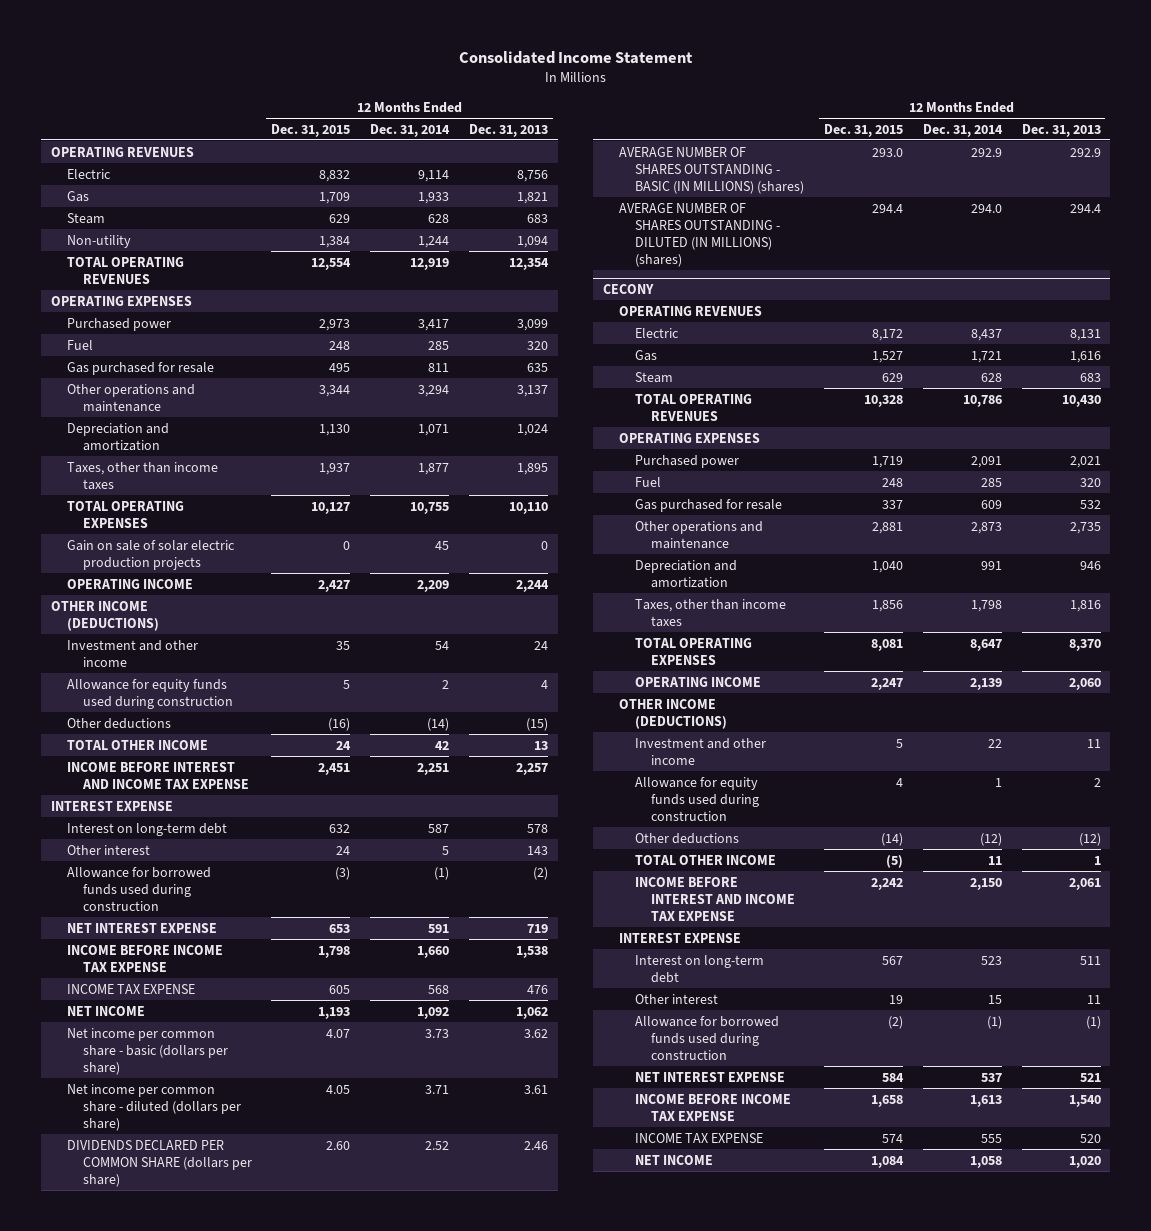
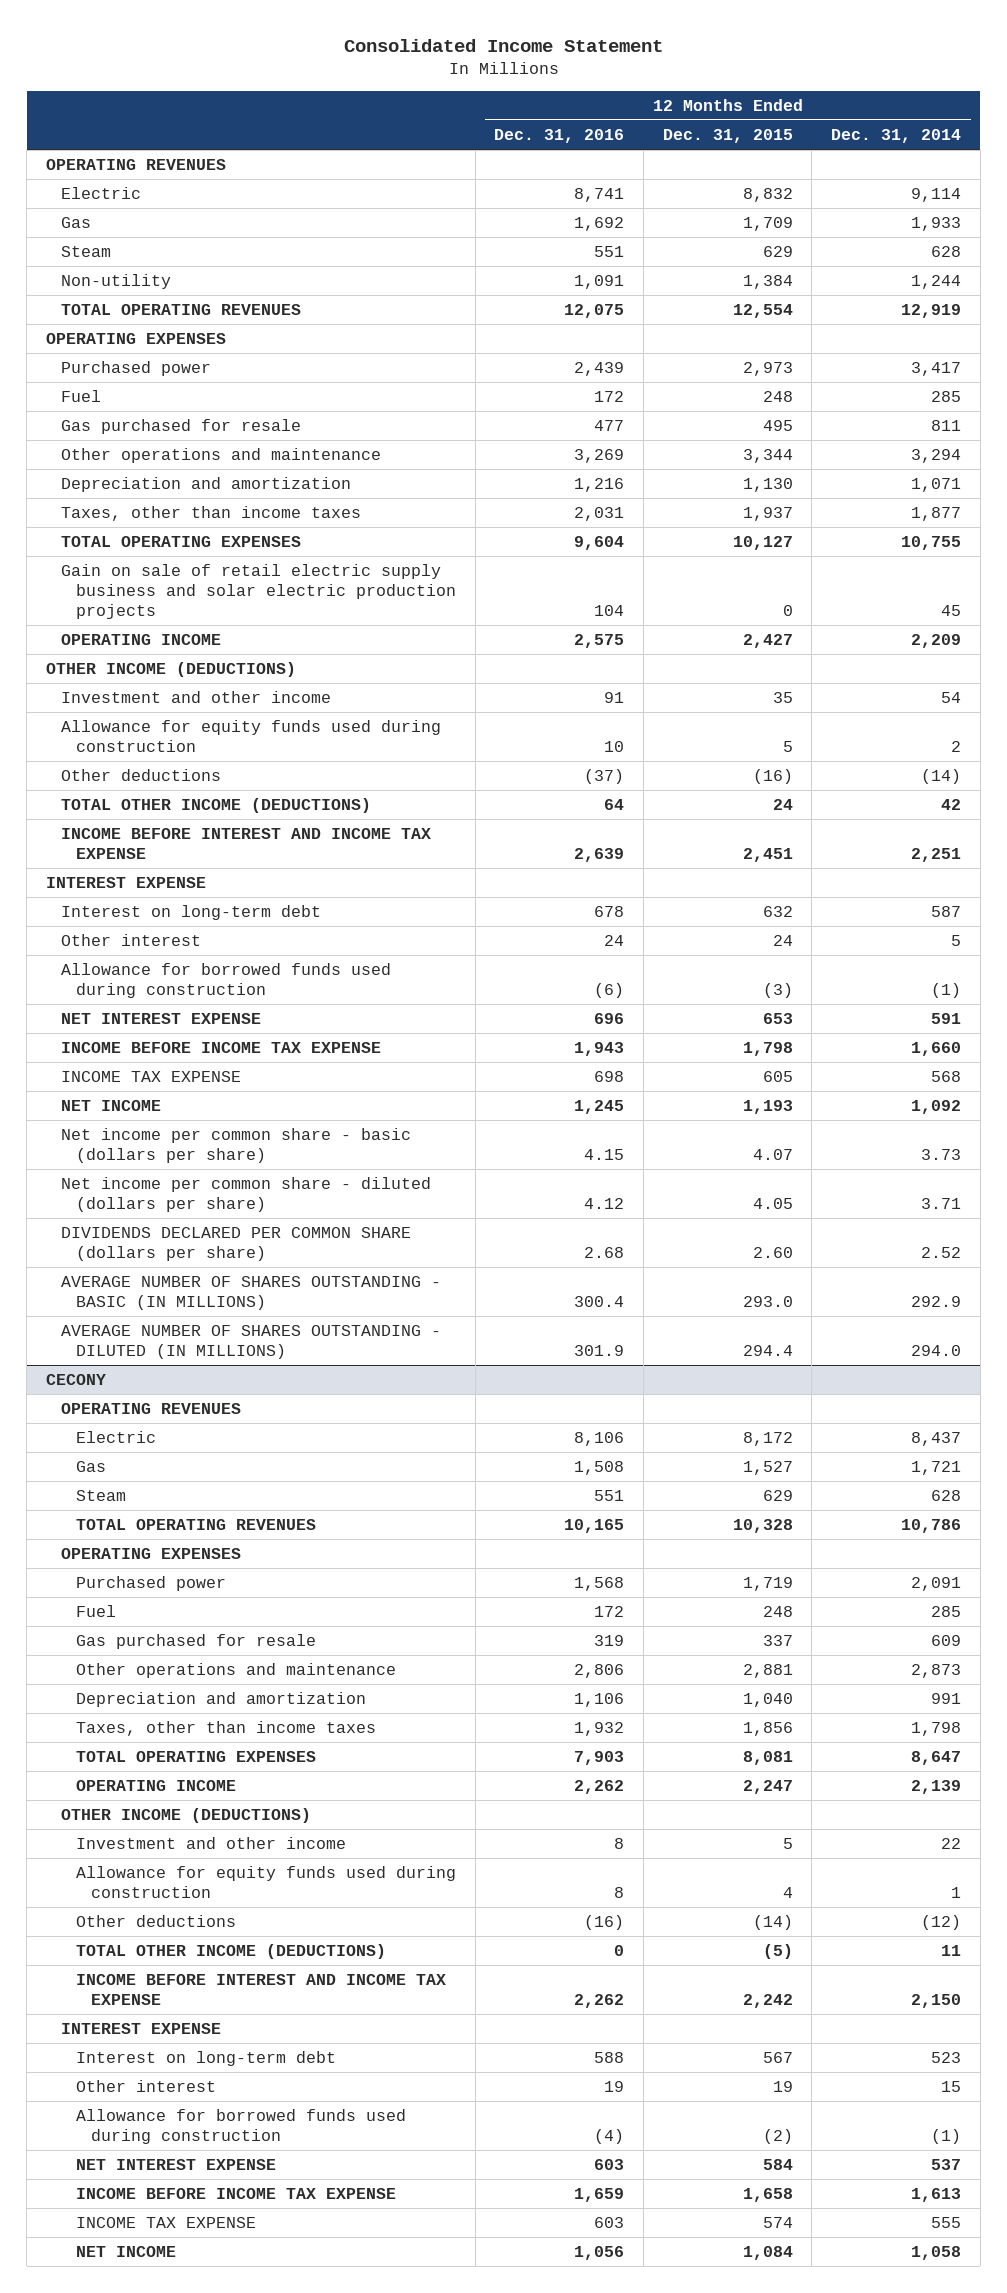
- | 12 Months Ended Dec. 31, 2015 | 12 Months Ended Dec. 31, 2014 | 12 Months Ended Dec. 31, 2013
+ | 12 Months Ended Dec. 31, 2016 | 12 Months Ended Dec. 31, 2015 | 12 Months Ended Dec. 31, 2014
- Gain on sale of solar electric production projects | 0 | 45 | 0
+ Gain on sale of retail electric supply business and solar electric production projects | 104 | 0 | 45
- TOTAL OTHER INCOME | 24 | 42 | 13
+ TOTAL OTHER INCOME (DEDUCTIONS) | 64 | 24 | 42
- AVERAGE NUMBER OF SHARES OUTSTANDING - BASIC (IN MILLIONS) (shares) | 293.0 | 292.9 | 292.9
- AVERAGE NUMBER OF SHARES OUTSTANDING - DILUTED (IN MILLIONS) (shares) | 294.4 | 294.0 | 294.4
+ AVERAGE NUMBER OF SHARES OUTSTANDING - BASIC (IN MILLIONS) | 300.4 | 293.0 | 292.9
+ AVERAGE NUMBER OF SHARES OUTSTANDING - DILUTED (IN MILLIONS) | 301.9 | 294.4 | 294.0
@ CECONY
- TOTAL OTHER INCOME | (5) | 11 | 1
+ TOTAL OTHER INCOME (DEDUCTIONS) | 0 | (5) | 11

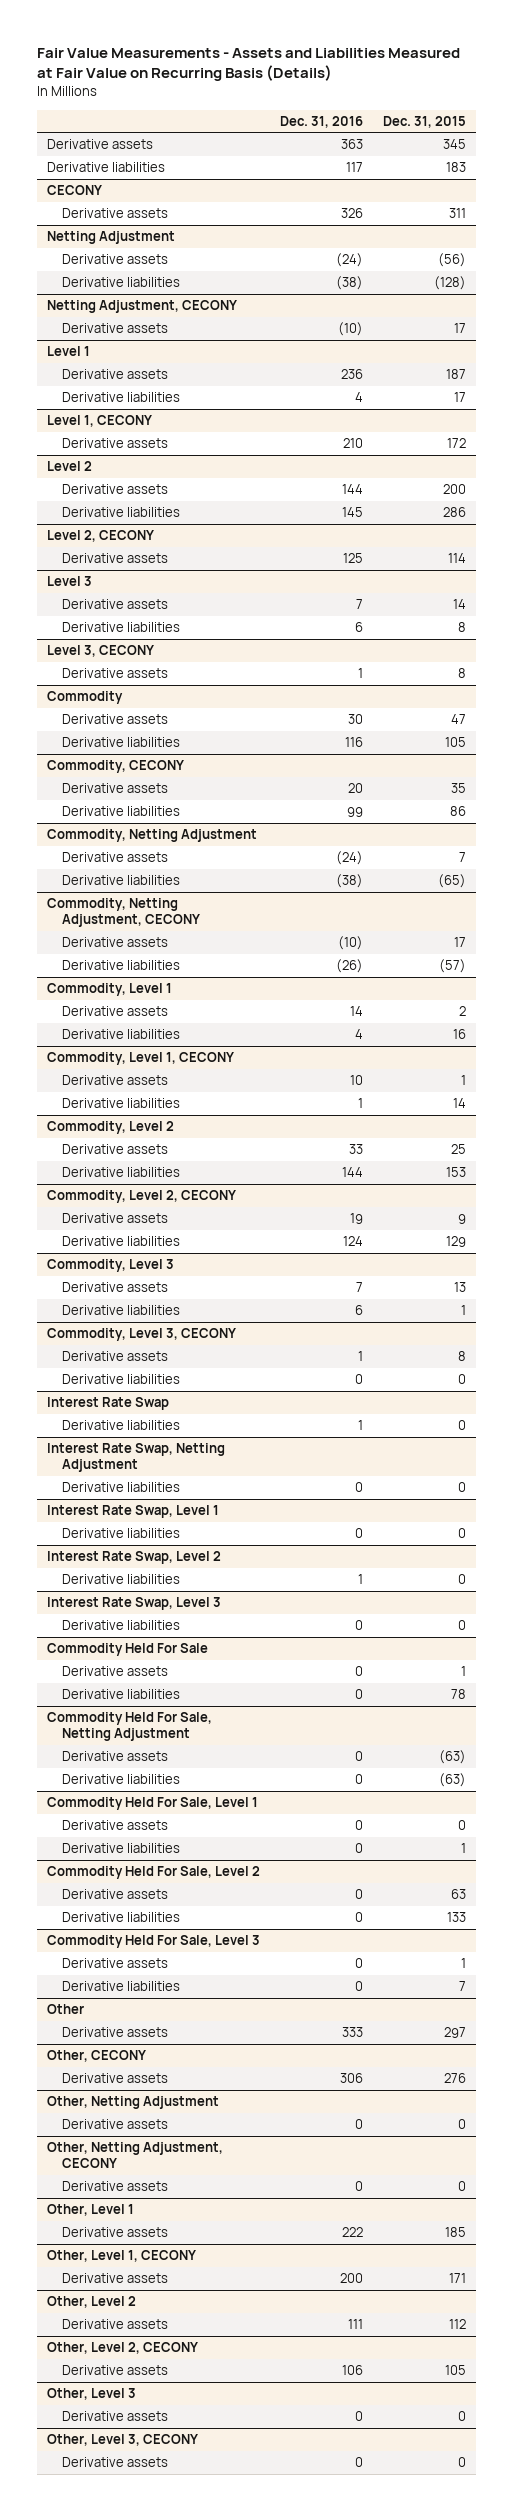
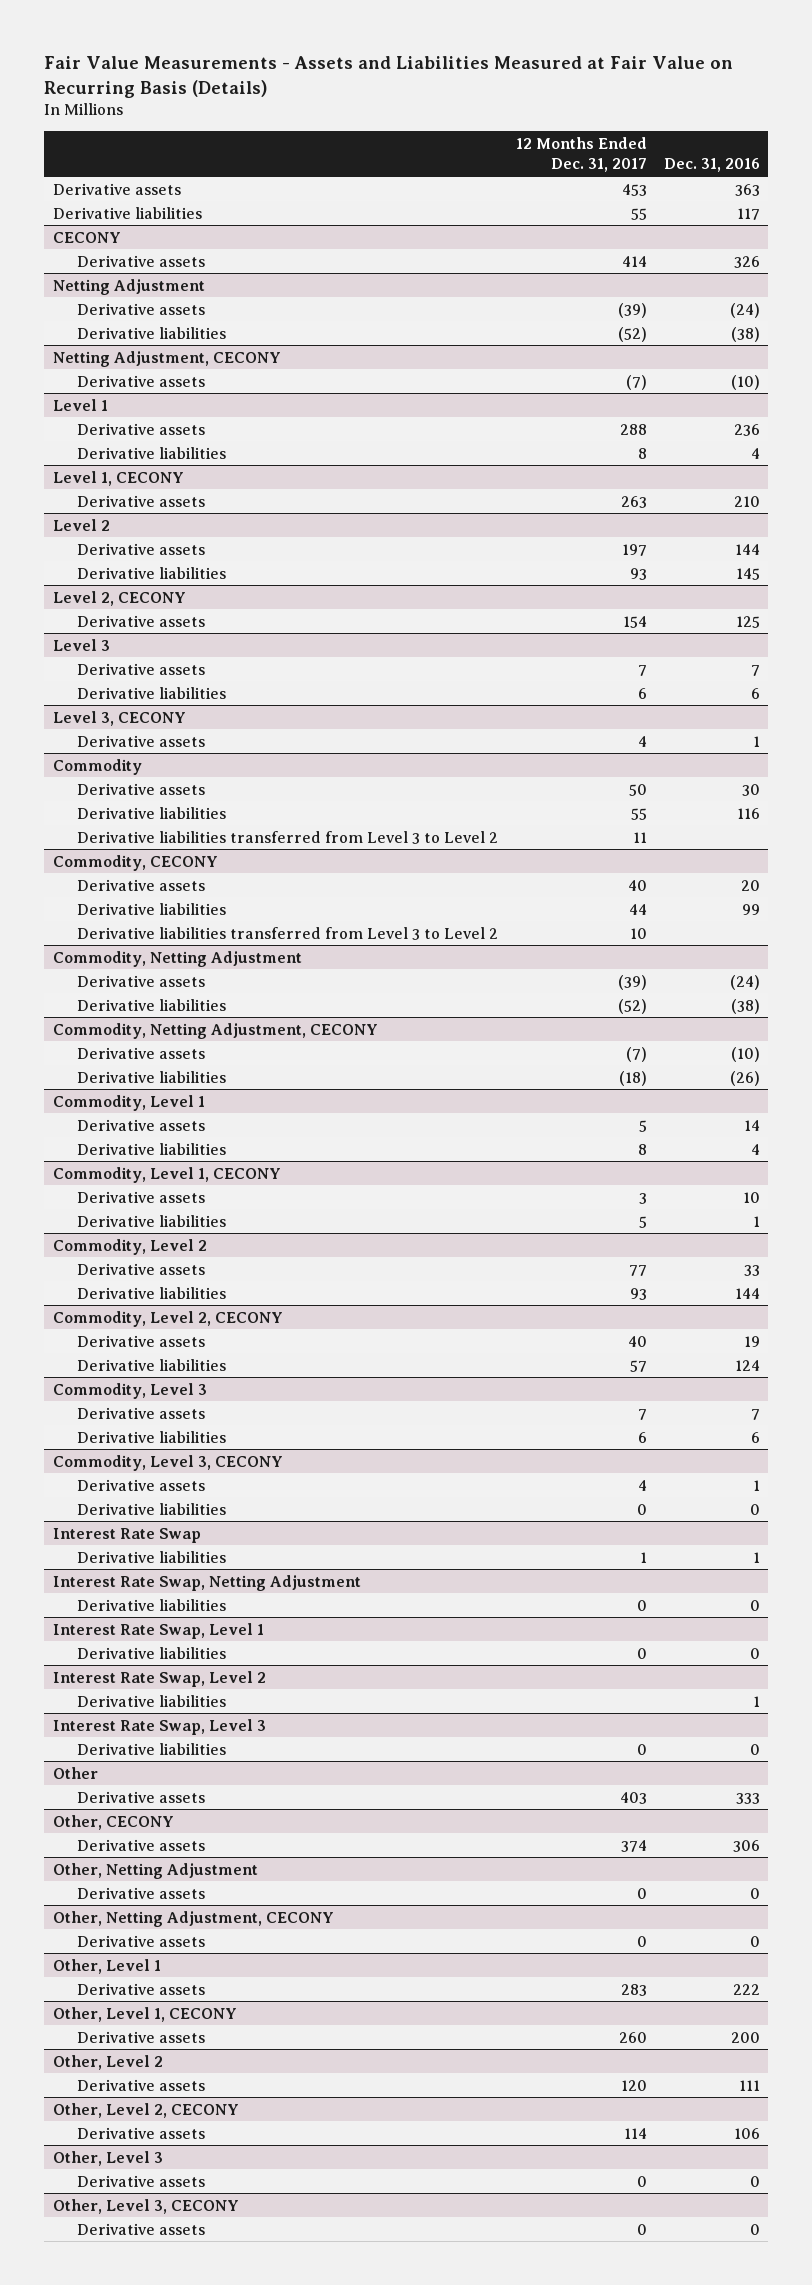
- | Dec. 31, 2016 | Dec. 31, 2015
+ | 12 Months Ended Dec. 31, 2017 | Dec. 31, 2016
@ Commodity
+ Derivative liabilities transferred from Level 3 to Level 2 | 11 |
@ Commodity, CECONY
+ Derivative liabilities transferred from Level 3 to Level 2 | 10 |
- Commodity Held For Sale
- Derivative assets | 0 | 1
- Derivative liabilities | 0 | 78
- Commodity Held For Sale, Netting Adjustment
- Derivative assets | 0 | (63)
- Derivative liabilities | 0 | (63)
- Commodity Held For Sale, Level 1
- Derivative assets | 0 | 0
- Derivative liabilities | 0 | 1
- Commodity Held For Sale, Level 2
- Derivative assets | 0 | 63
- Derivative liabilities | 0 | 133
- Commodity Held For Sale, Level 3
- Derivative assets | 0 | 1
- Derivative liabilities | 0 | 7

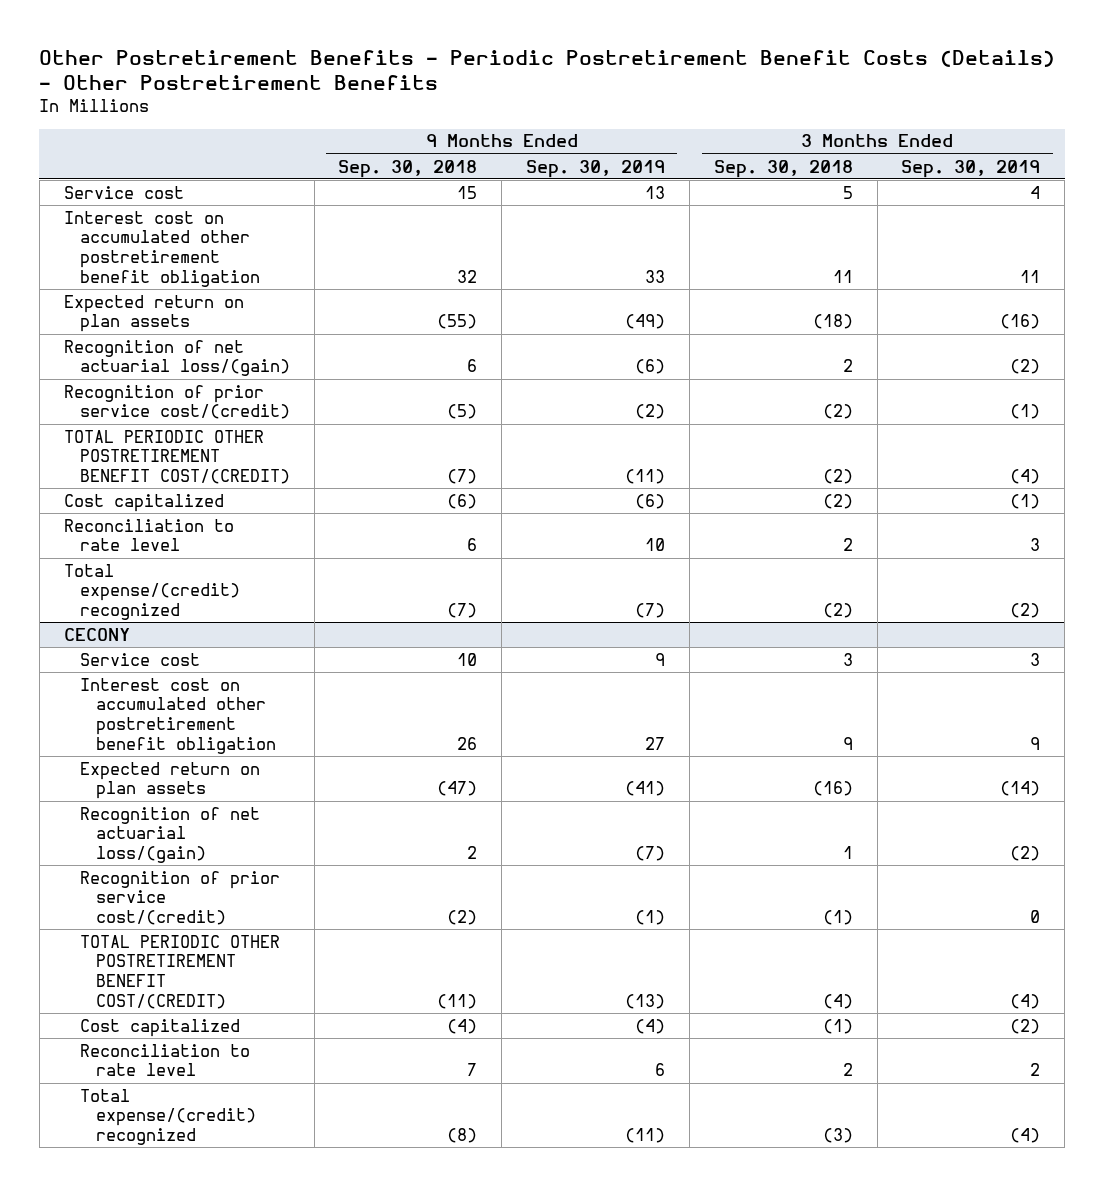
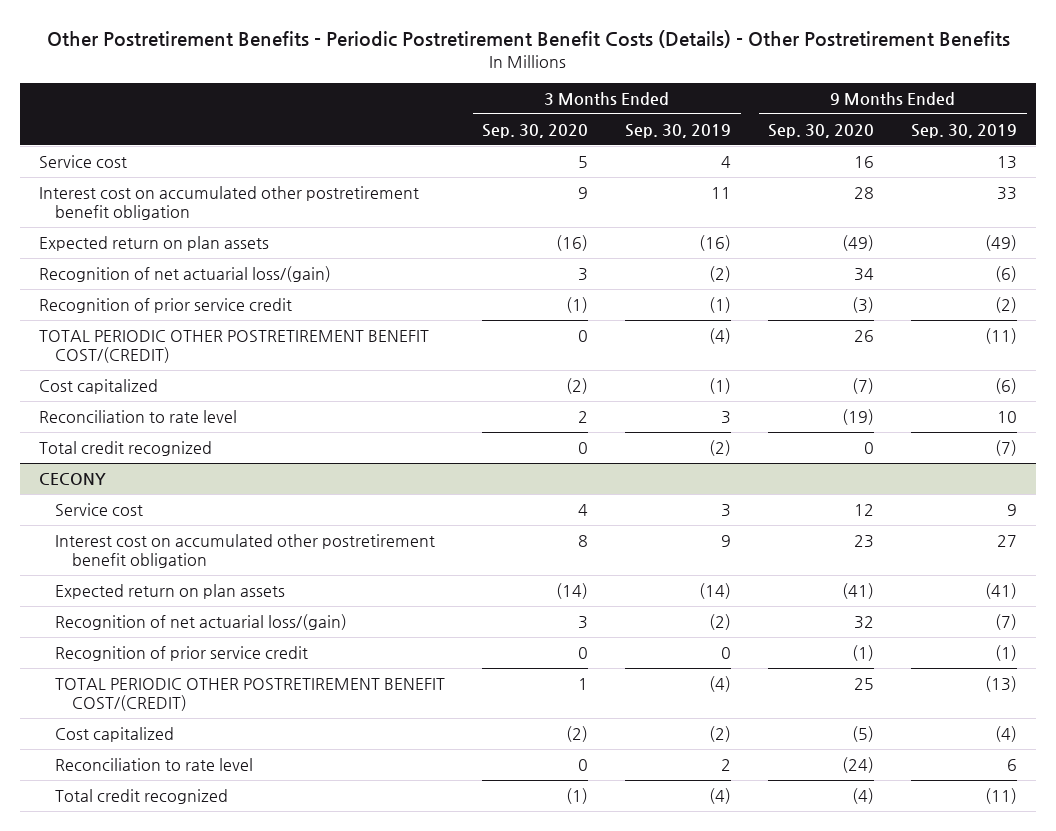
- | 9 Months Ended Sep. 30, 2018 | 9 Months Ended Sep. 30, 2019 | 3 Months Ended Sep. 30, 2018 | 3 Months Ended Sep. 30, 2019
+ | 3 Months Ended Sep. 30, 2020 | 3 Months Ended Sep. 30, 2019 | 9 Months Ended Sep. 30, 2020 | 9 Months Ended Sep. 30, 2019
- Recognition of prior service cost/(credit) | (5) | (2) | (2) | (1)
+ Recognition of prior service credit | (1) | (1) | (3) | (2)
- Total expense/(credit) recognized | (7) | (7) | (2) | (2)
+ Total credit recognized | 0 | (2) | 0 | (7)
@ CECONY
- Recognition of prior service cost/(credit) | (2) | (1) | (1) | 0
+ Recognition of prior service credit | 0 | 0 | (1) | (1)
- Total expense/(credit) recognized | (8) | (11) | (3) | (4)
+ Total credit recognized | (1) | (4) | (4) | (11)

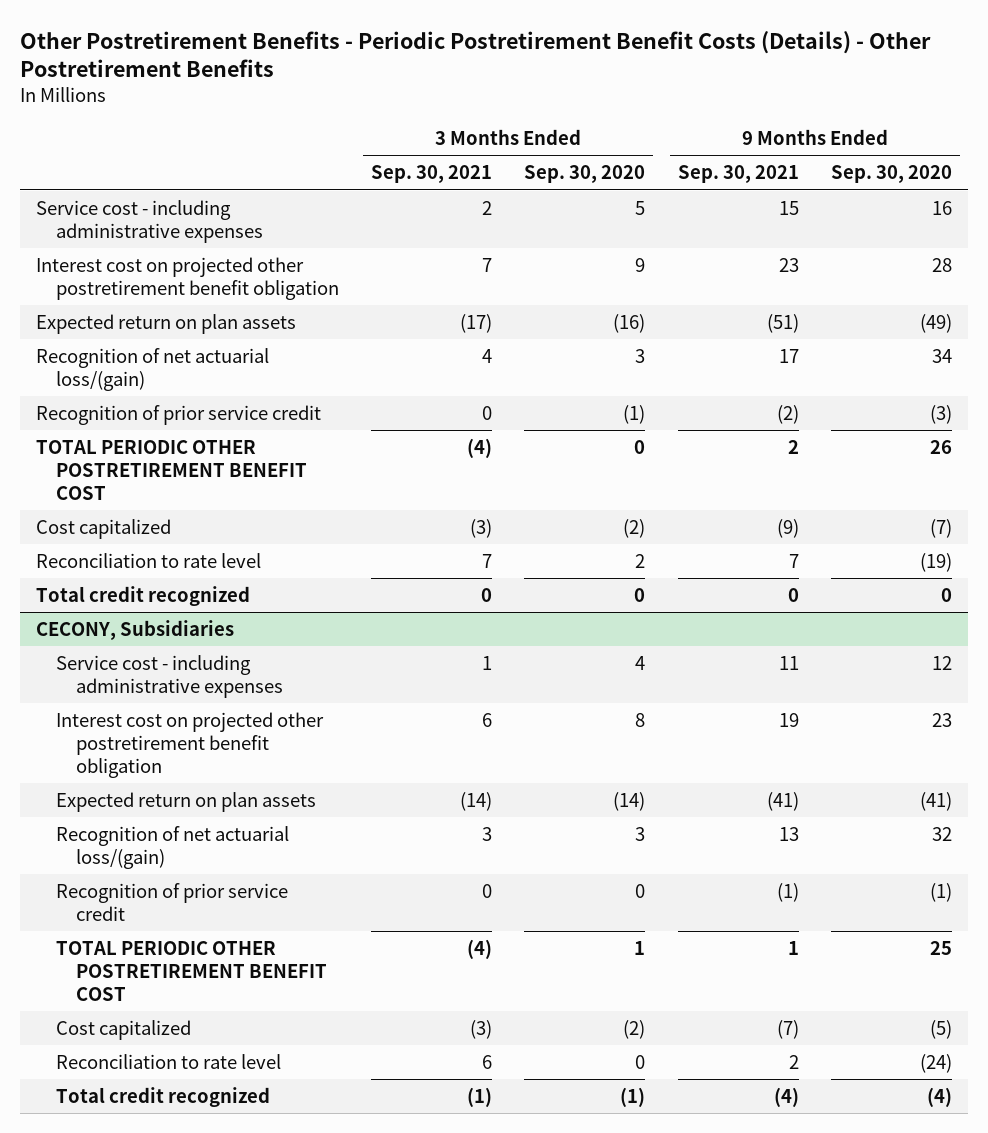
- | 3 Months Ended Sep. 30, 2020 | 3 Months Ended Sep. 30, 2019 | 9 Months Ended Sep. 30, 2020 | 9 Months Ended Sep. 30, 2019
+ | 3 Months Ended Sep. 30, 2021 | 3 Months Ended Sep. 30, 2020 | 9 Months Ended Sep. 30, 2021 | 9 Months Ended Sep. 30, 2020
- Service cost | 5 | 4 | 16 | 13
- Interest cost on accumulated other postretirement benefit obligation | 9 | 11 | 28 | 33
+ Service cost - including administrative expenses | 2 | 5 | 15 | 16
+ Interest cost on projected other postretirement benefit obligation | 7 | 9 | 23 | 28
- TOTAL PERIODIC OTHER POSTRETIREMENT BENEFIT COST/(CREDIT) | 0 | (4) | 26 | (11)
+ TOTAL PERIODIC OTHER POSTRETIREMENT BENEFIT COST | (4) | 0 | 2 | 26
- CECONY
- Service cost | 4 | 3 | 12 | 9
- Interest cost on accumulated other postretirement benefit obligation | 8 | 9 | 23 | 27
+ CECONY, Subsidiaries
+ Service cost - including administrative expenses | 1 | 4 | 11 | 12
+ Interest cost on projected other postretirement benefit obligation | 6 | 8 | 19 | 23
- TOTAL PERIODIC OTHER POSTRETIREMENT BENEFIT COST/(CREDIT) | 1 | (4) | 25 | (13)
+ TOTAL PERIODIC OTHER POSTRETIREMENT BENEFIT COST | (4) | 1 | 1 | 25

